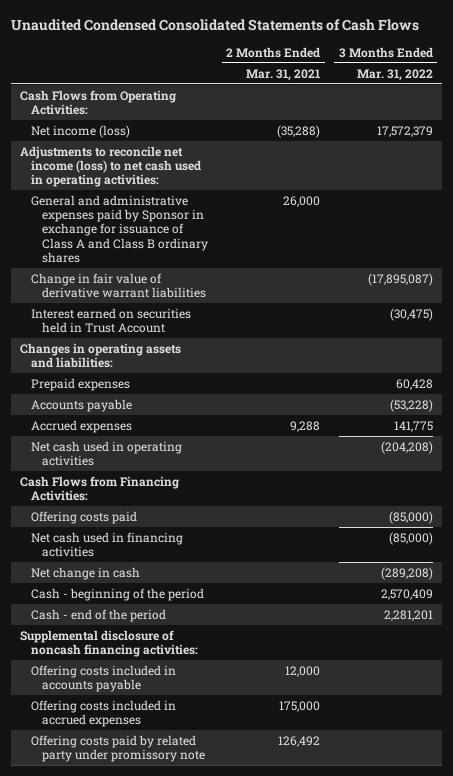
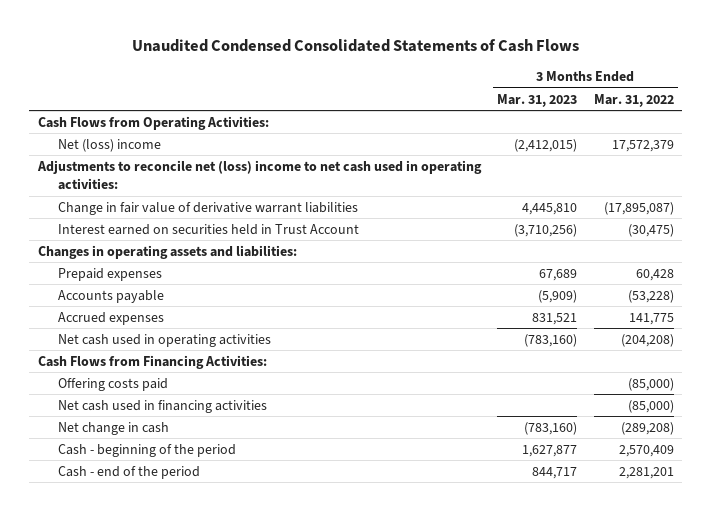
- | 2 Months Ended Mar. 31, 2021 | 3 Months Ended Mar. 31, 2022
+ | 3 Months Ended Mar. 31, 2023 | 3 Months Ended Mar. 31, 2022
- Net income (loss) | (35,288) | 17,572,379
- Adjustments to reconcile net income (loss) to net cash used in operating activities:
- General and administrative expenses paid by Sponsor in exchange for issuance of Class A and Class B ordinary shares | 26,000 |
+ Net (loss) income | (2,412,015) | 17,572,379
+ Adjustments to reconcile net (loss) income to net cash used in operating activities:
- Supplemental disclosure of noncash financing activities:
- Offering costs included in accounts payable | 12,000 |
- Offering costs included in accrued expenses | 175,000 |
- Offering costs paid by related party under promissory note | 126,492 |

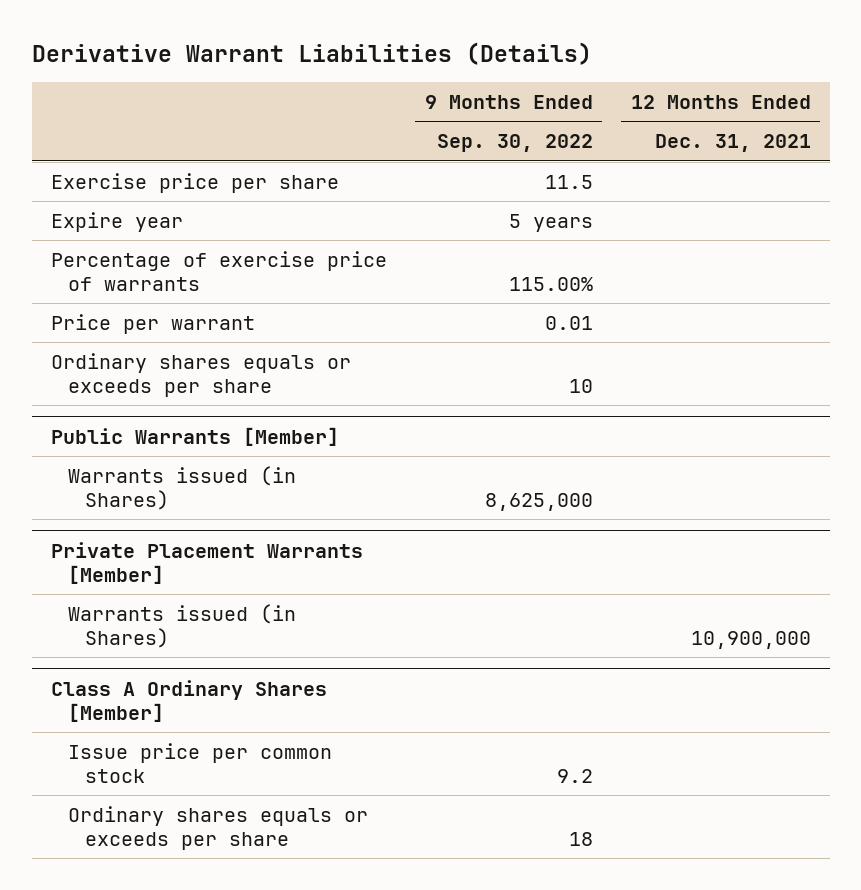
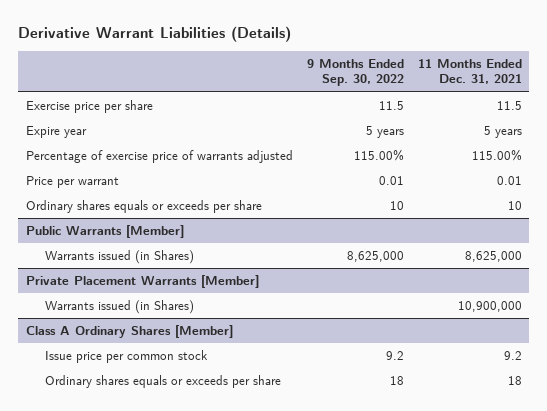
- | 9 Months Ended Sep. 30, 2022 | 12 Months Ended Dec. 31, 2021
+ | 9 Months Ended Sep. 30, 2022 | 11 Months Ended Dec. 31, 2021
- Percentage of exercise price of warrants | 115.00% |
+ Percentage of exercise price of warrants adjusted | 115.00% | 115.00%

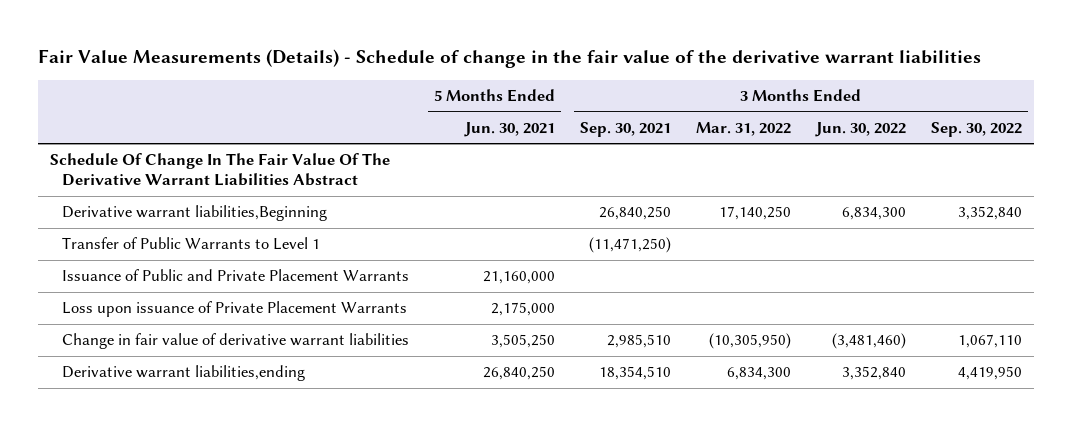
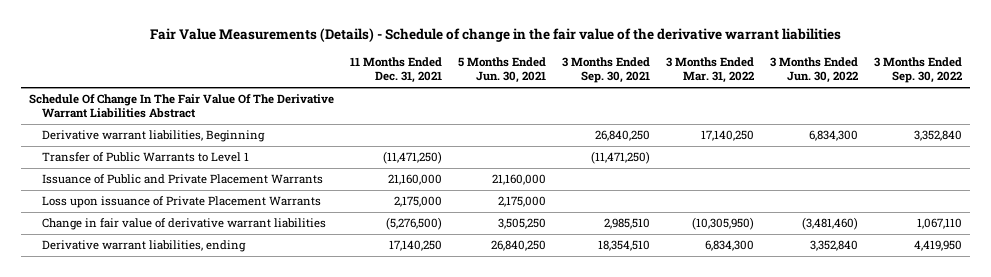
- | 5 Months Ended Jun. 30, 2021 | 3 Months Ended Sep. 30, 2021 | 3 Months Ended Mar. 31, 2022 | 3 Months Ended Jun. 30, 2022 | 3 Months Ended Sep. 30, 2022
+ | 11 Months Ended Dec. 31, 2021 | 5 Months Ended Jun. 30, 2021 | 3 Months Ended Sep. 30, 2021 | 3 Months Ended Mar. 31, 2022 | 3 Months Ended Jun. 30, 2022 | 3 Months Ended Sep. 30, 2022
- Derivative warrant liabilities,Beginning | | 26,840,250 | 17,140,250 | 6,834,300 | 3,352,840
+ Derivative warrant liabilities, Beginning | | | 26,840,250 | 17,140,250 | 6,834,300 | 3,352,840
- Derivative warrant liabilities,ending | 26,840,250 | 18,354,510 | 6,834,300 | 3,352,840 | 4,419,950
+ Derivative warrant liabilities, ending | 17,140,250 | 26,840,250 | 18,354,510 | 6,834,300 | 3,352,840 | 4,419,950

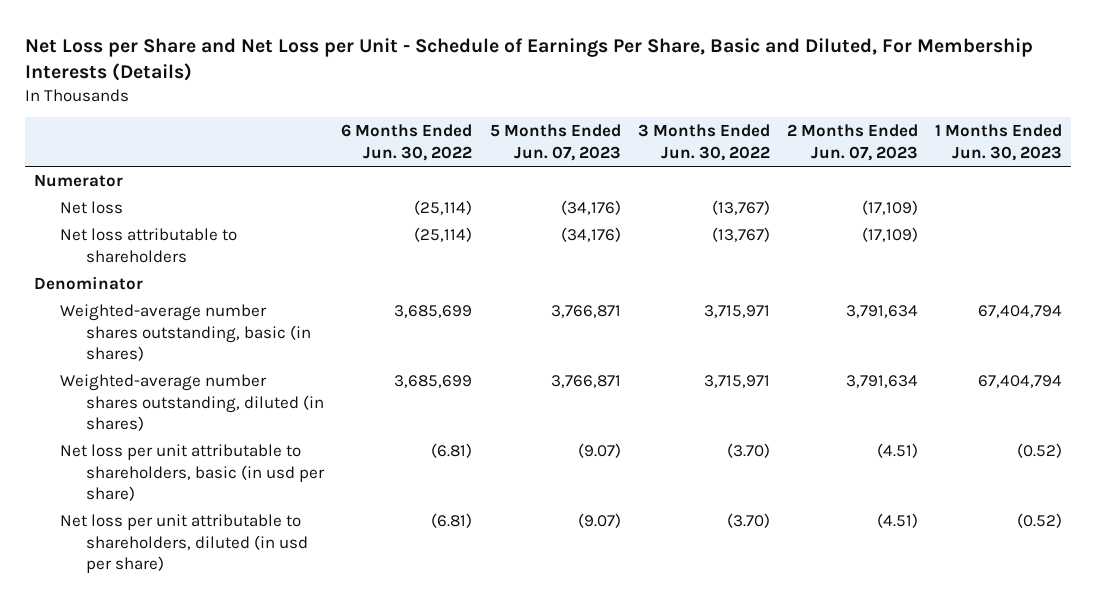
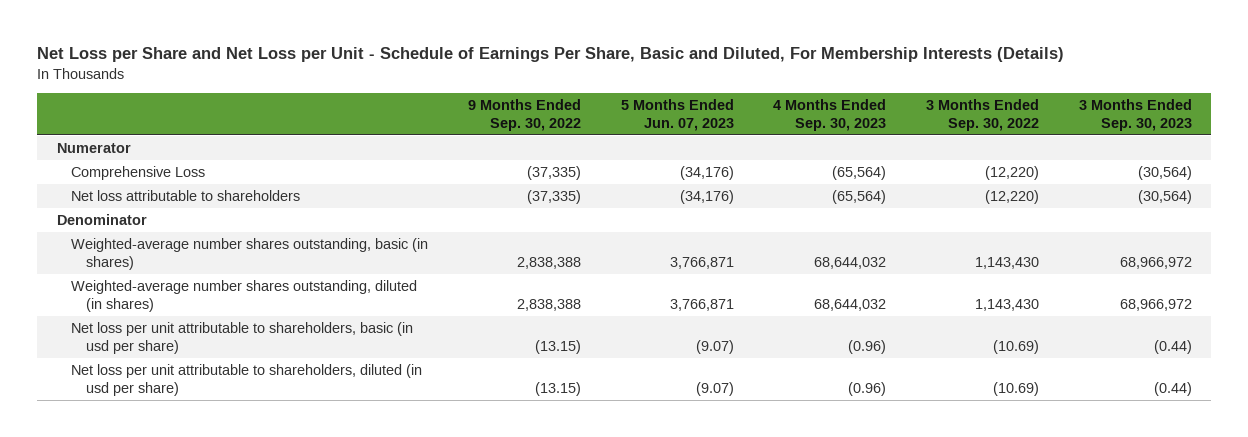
- | 6 Months Ended Jun. 30, 2022 | 5 Months Ended Jun. 07, 2023 | 3 Months Ended Jun. 30, 2022 | 2 Months Ended Jun. 07, 2023 | 1 Months Ended Jun. 30, 2023
+ | 9 Months Ended Sep. 30, 2022 | 5 Months Ended Jun. 07, 2023 | 4 Months Ended Sep. 30, 2023 | 3 Months Ended Sep. 30, 2022 | 3 Months Ended Sep. 30, 2023
- Net loss | (25,114) | (34,176) | (13,767) | (17,109) |
+ Comprehensive Loss | (37,335) | (34,176) | (65,564) | (12,220) | (30,564)

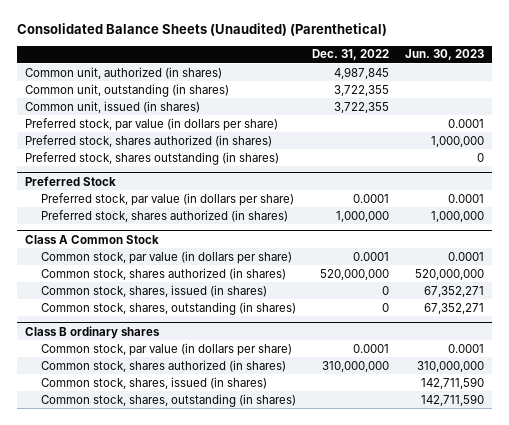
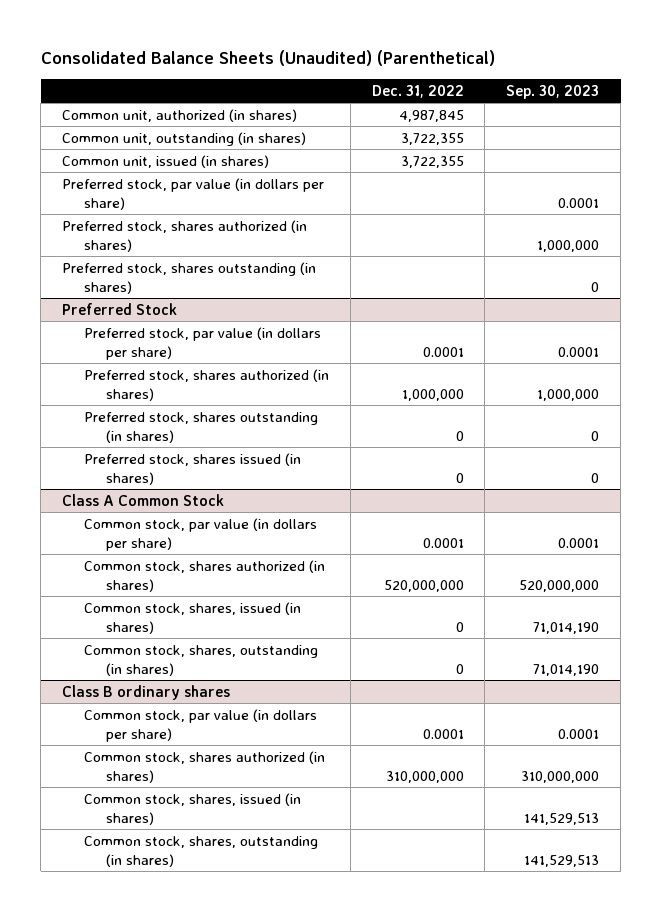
- | Dec. 31, 2022 | Jun. 30, 2023
+ | Dec. 31, 2022 | Sep. 30, 2023
@ Preferred Stock
+ Preferred stock, shares outstanding (in shares) | 0 | 0
+ Preferred stock, shares issued (in shares) | 0 | 0

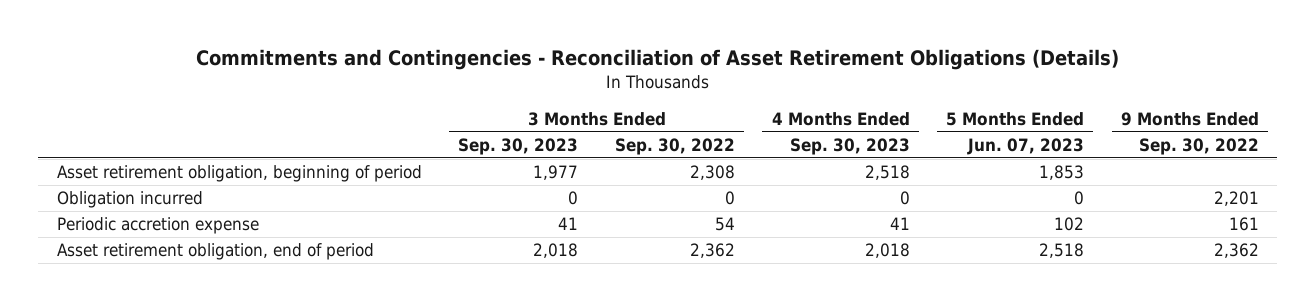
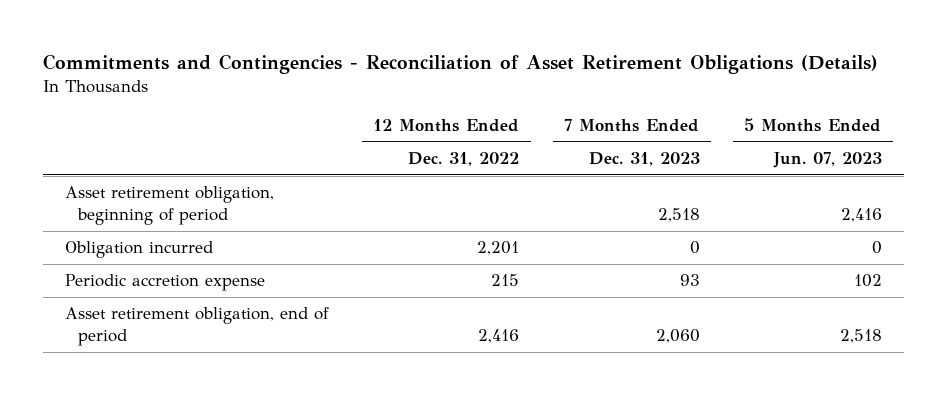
- | 3 Months Ended Sep. 30, 2023 | 3 Months Ended Sep. 30, 2022 | 4 Months Ended Sep. 30, 2023 | 5 Months Ended Jun. 07, 2023 | 9 Months Ended Sep. 30, 2022
+ | 12 Months Ended Dec. 31, 2022 | 7 Months Ended Dec. 31, 2023 | 5 Months Ended Jun. 07, 2023
- Asset retirement obligation, beginning of period | 1,977 | 2,308 | 2,518 | 1,853 |
+ Asset retirement obligation, beginning of period | | 2,518 | 2,416

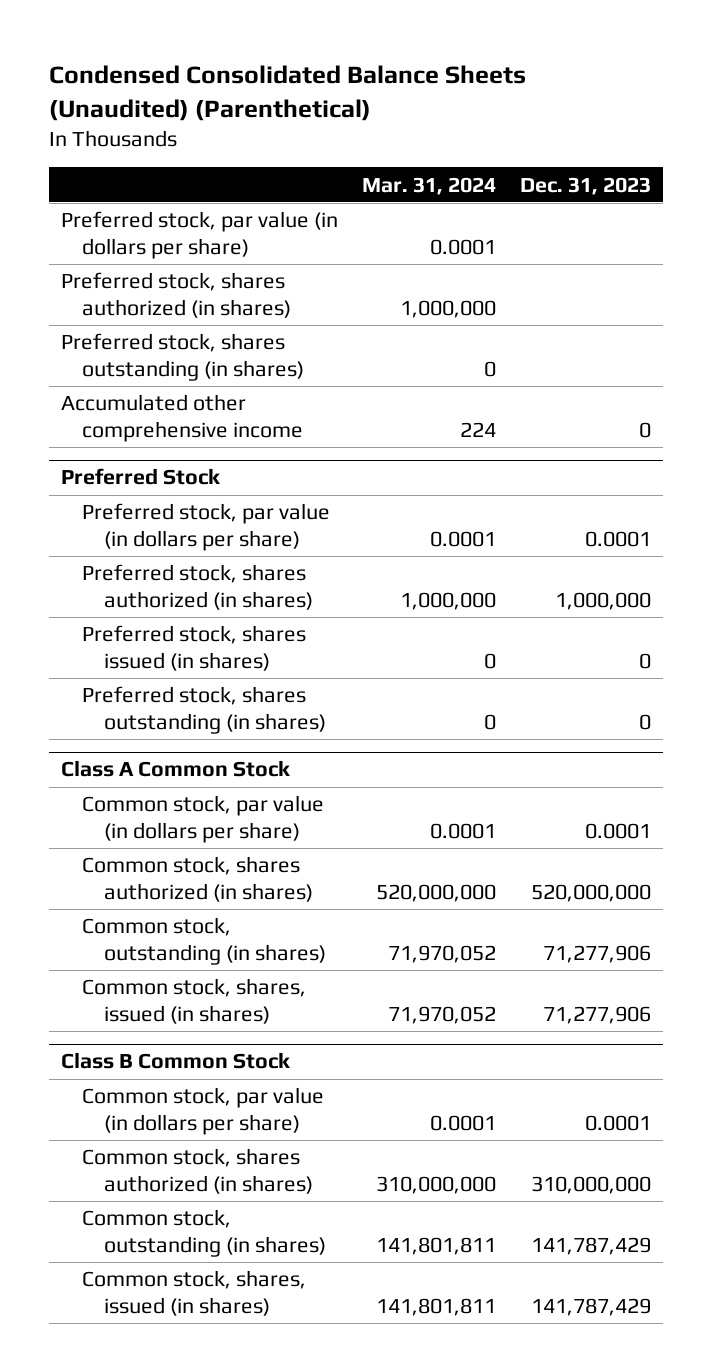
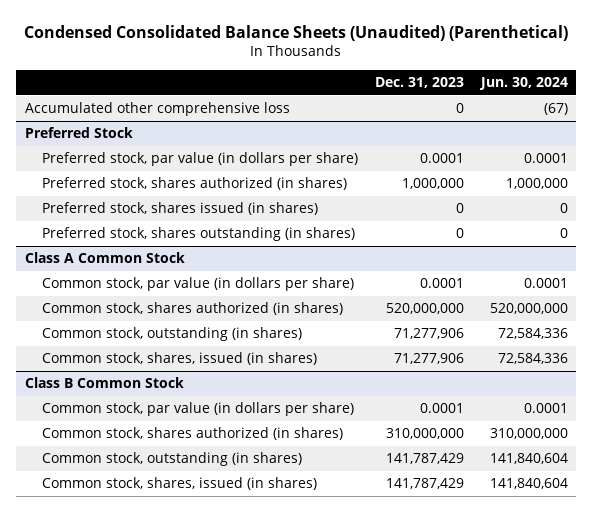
- | Mar. 31, 2024 | Dec. 31, 2023
+ | Dec. 31, 2023 | Jun. 30, 2024
- Preferred stock, par value (in dollars per share) | 0.0001 |
- Preferred stock, shares authorized (in shares) | 1,000,000 |
- Preferred stock, shares outstanding (in shares) | 0 |
- Accumulated other comprehensive income | 224 | 0
+ Accumulated other comprehensive loss | 0 | (67)

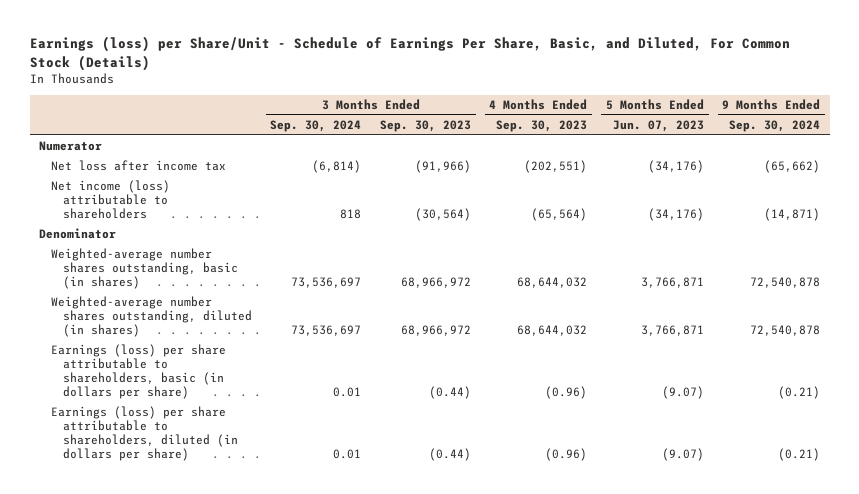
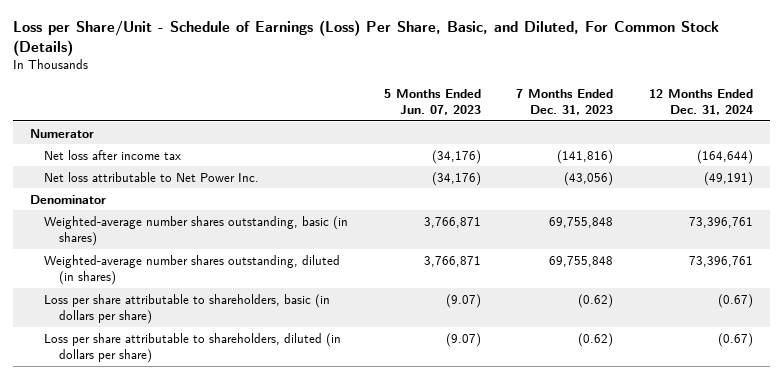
- Earnings (loss) per Share/Unit - Schedule of Earnings Per Share, Basic, and Diluted, For Common Stock (Details)
+ Loss per Share/Unit - Schedule of Earnings (Loss) Per Share, Basic, and Diluted, For Common Stock (Details)
- | 3 Months Ended Sep. 30, 2024 | 3 Months Ended Sep. 30, 2023 | 4 Months Ended Sep. 30, 2023 | 5 Months Ended Jun. 07, 2023 | 9 Months Ended Sep. 30, 2024
+ | 5 Months Ended Jun. 07, 2023 | 7 Months Ended Dec. 31, 2023 | 12 Months Ended Dec. 31, 2024
- Net income (loss) attributable to shareholders | 818 | (30,564) | (65,564) | (34,176) | (14,871)
+ Net loss attributable to Net Power Inc. | (34,176) | (43,056) | (49,191)
- Earnings (loss) per share attributable to shareholders, basic (in dollars per share) | 0.01 | (0.44) | (0.96) | (9.07) | (0.21)
- Earnings (loss) per share attributable to shareholders, diluted (in dollars per share) | 0.01 | (0.44) | (0.96) | (9.07) | (0.21)
+ Loss per share attributable to shareholders, basic (in dollars per share) | (9.07) | (0.62) | (0.67)
+ Loss per share attributable to shareholders, diluted (in dollars per share) | (9.07) | (0.62) | (0.67)

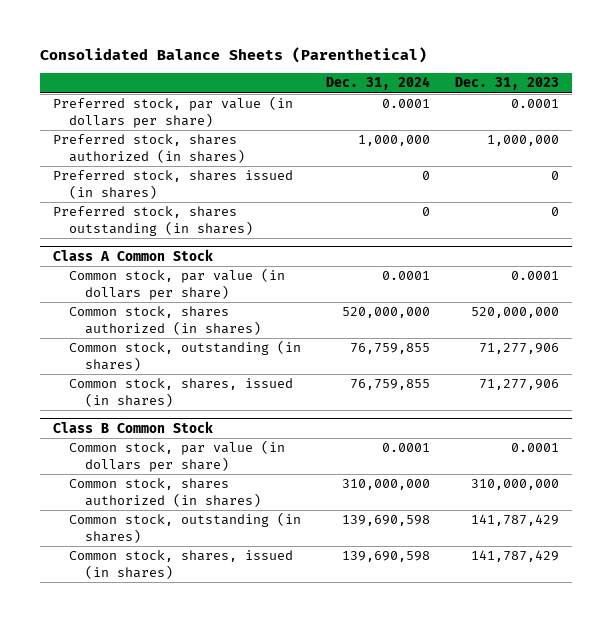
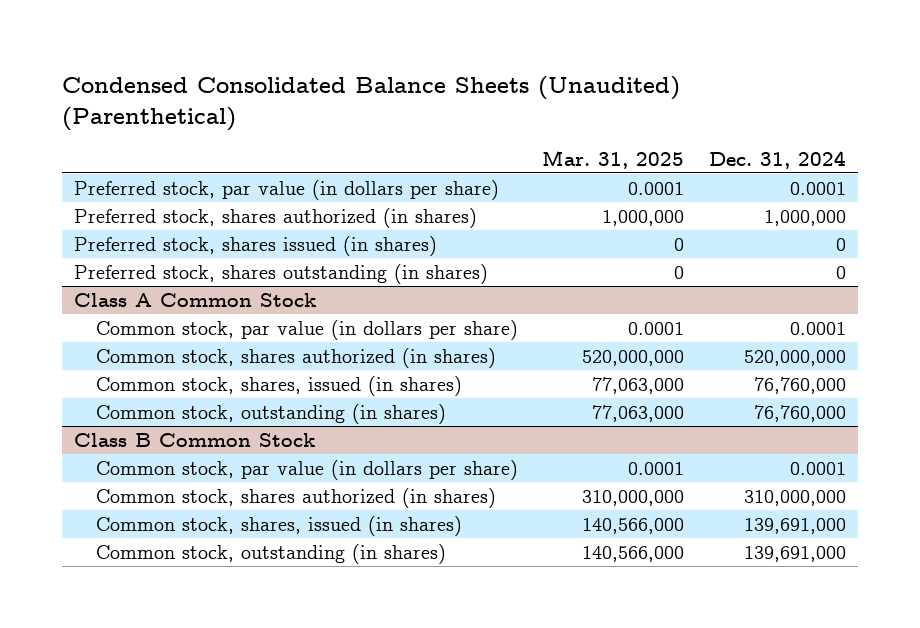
- Consolidated Balance Sheets (Parenthetical)
+ Condensed Consolidated Balance Sheets (Unaudited) (Parenthetical)
- | Dec. 31, 2024 | Dec. 31, 2023
+ | Mar. 31, 2025 | Dec. 31, 2024
@ Class A Common Stock
- Common stock, outstanding (in shares) | 76,759,855 | 71,277,906
- Common stock, shares, issued (in shares) | 76,759,855 | 71,277,906
+ Common stock, shares, issued (in shares) | 77,063,000 | 76,760,000
+ Common stock, outstanding (in shares) | 77,063,000 | 76,760,000
@ Class B Common Stock
- Common stock, outstanding (in shares) | 139,690,598 | 141,787,429
- Common stock, shares, issued (in shares) | 139,690,598 | 141,787,429
+ Common stock, shares, issued (in shares) | 140,566,000 | 139,691,000
+ Common stock, outstanding (in shares) | 140,566,000 | 139,691,000

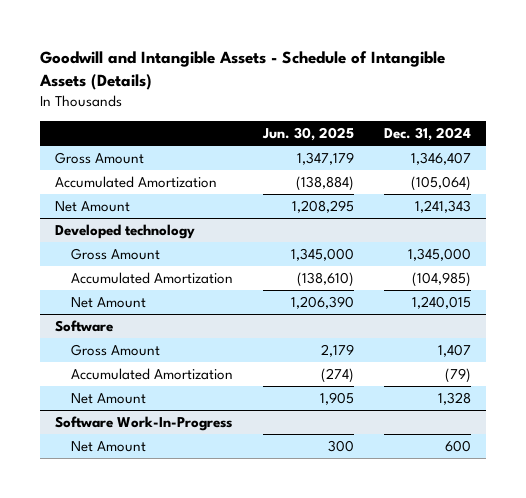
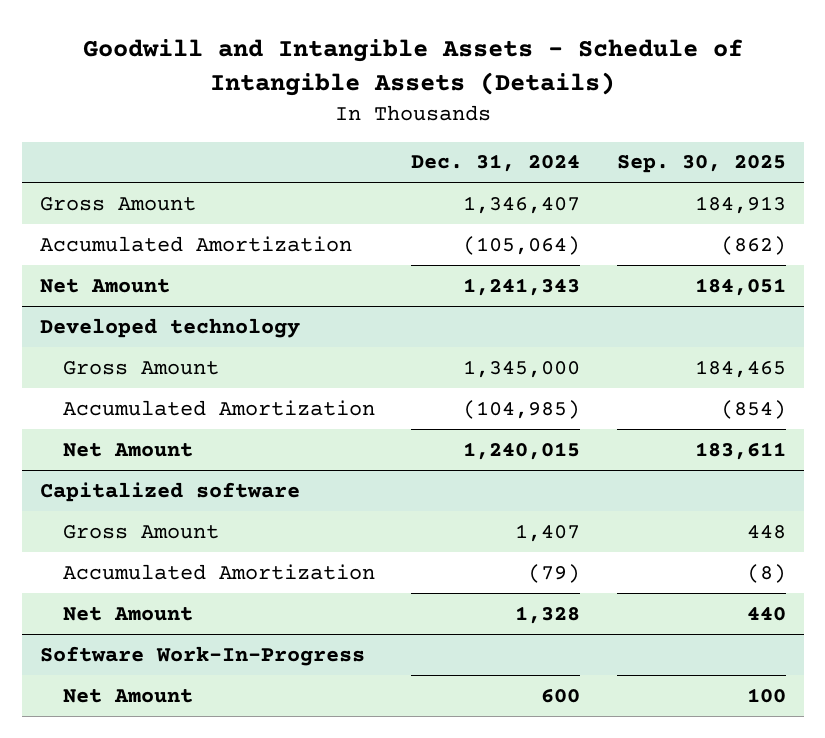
- | Jun. 30, 2025 | Dec. 31, 2024
+ | Dec. 31, 2024 | Sep. 30, 2025
- Software
+ Capitalized software

